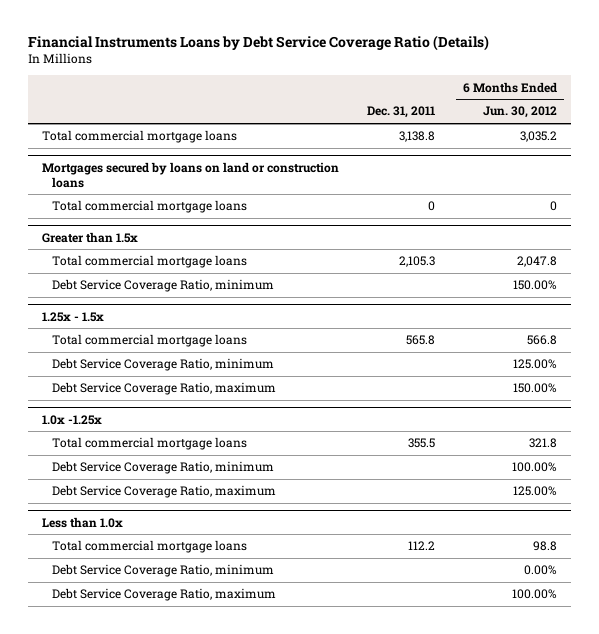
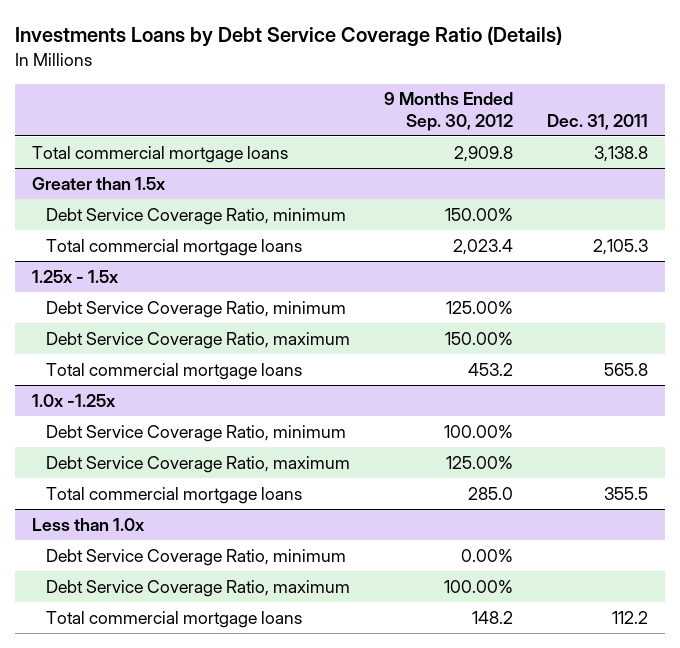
- Financial Instruments Loans by Debt Service Coverage Ratio (Details)
+ Investments Loans by Debt Service Coverage Ratio (Details)
- | Dec. 31, 2011 | 6 Months Ended Jun. 30, 2012
+ | 9 Months Ended Sep. 30, 2012 | Dec. 31, 2011
- Mortgages secured by loans on land or construction loans
- Total commercial mortgage loans | 0 | 0
@ Greater than 1.5x
moved down: Total commercial mortgage loans | 2,023.4 | 2,105.3
@ 1.25x - 1.5x
moved down: Total commercial mortgage loans | 453.2 | 565.8
@ 1.0x -1.25x
moved down: Total commercial mortgage loans | 285.0 | 355.5
@ Less than 1.0x
moved down: Total commercial mortgage loans | 148.2 | 112.2

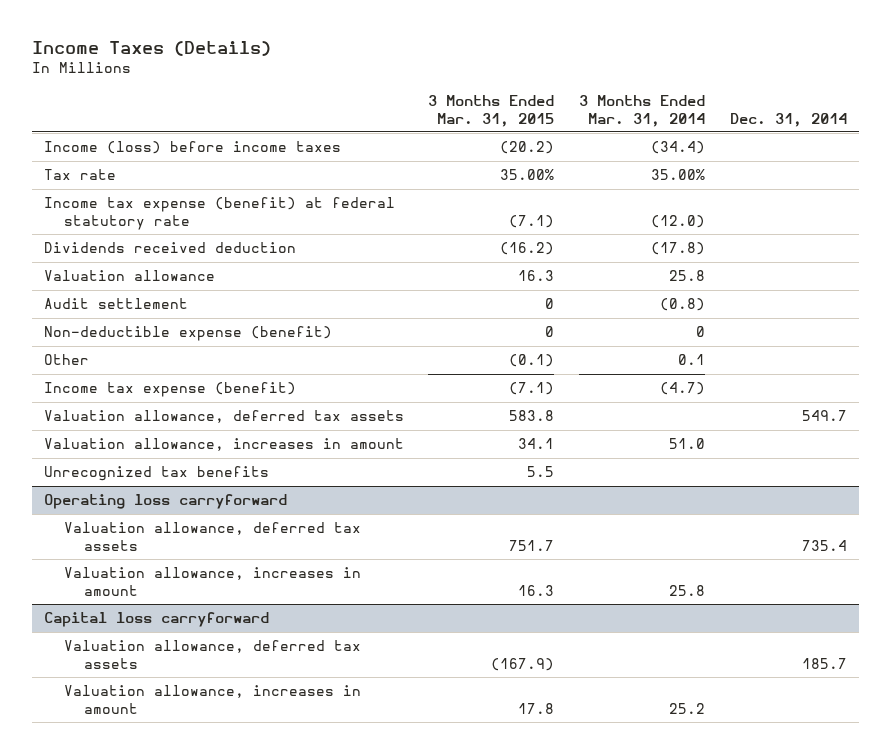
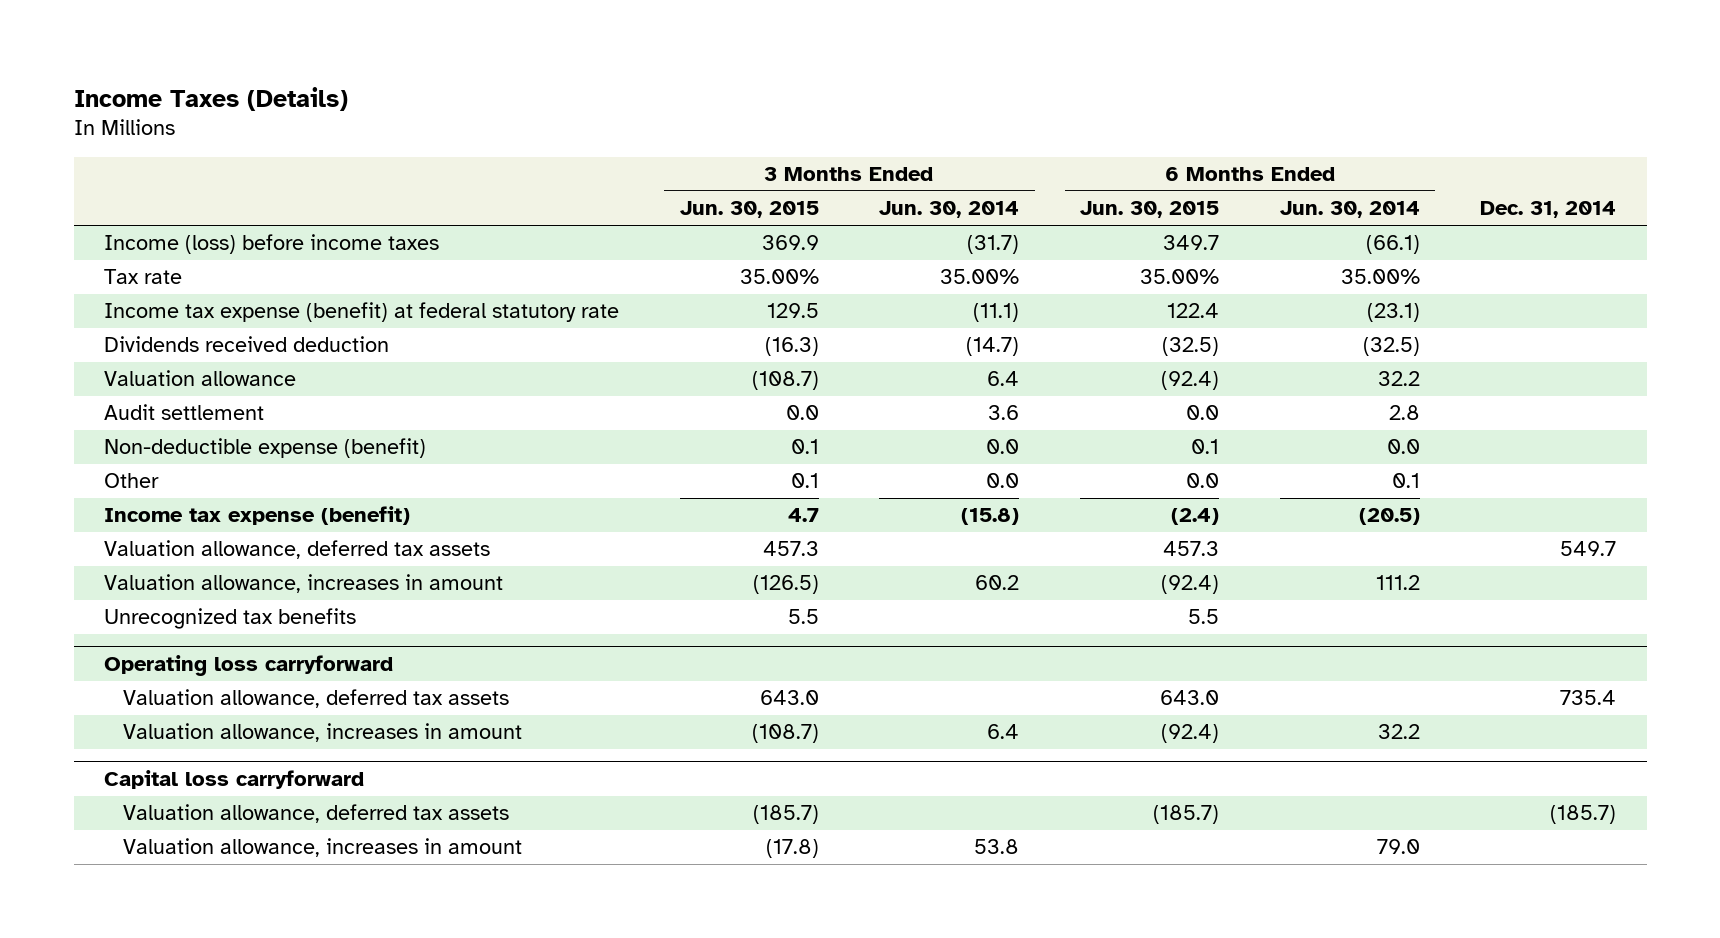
- | 3 Months Ended Mar. 31, 2015 | 3 Months Ended Mar. 31, 2014 | Dec. 31, 2014
+ | 3 Months Ended Jun. 30, 2015 | 3 Months Ended Jun. 30, 2014 | 6 Months Ended Jun. 30, 2015 | 6 Months Ended Jun. 30, 2014 | Dec. 31, 2014
@ Capital loss carryforward
- Valuation allowance, deferred tax assets | (167.9) | | 185.7
+ Valuation allowance, deferred tax assets | (185.7) | | (185.7) | | (185.7)

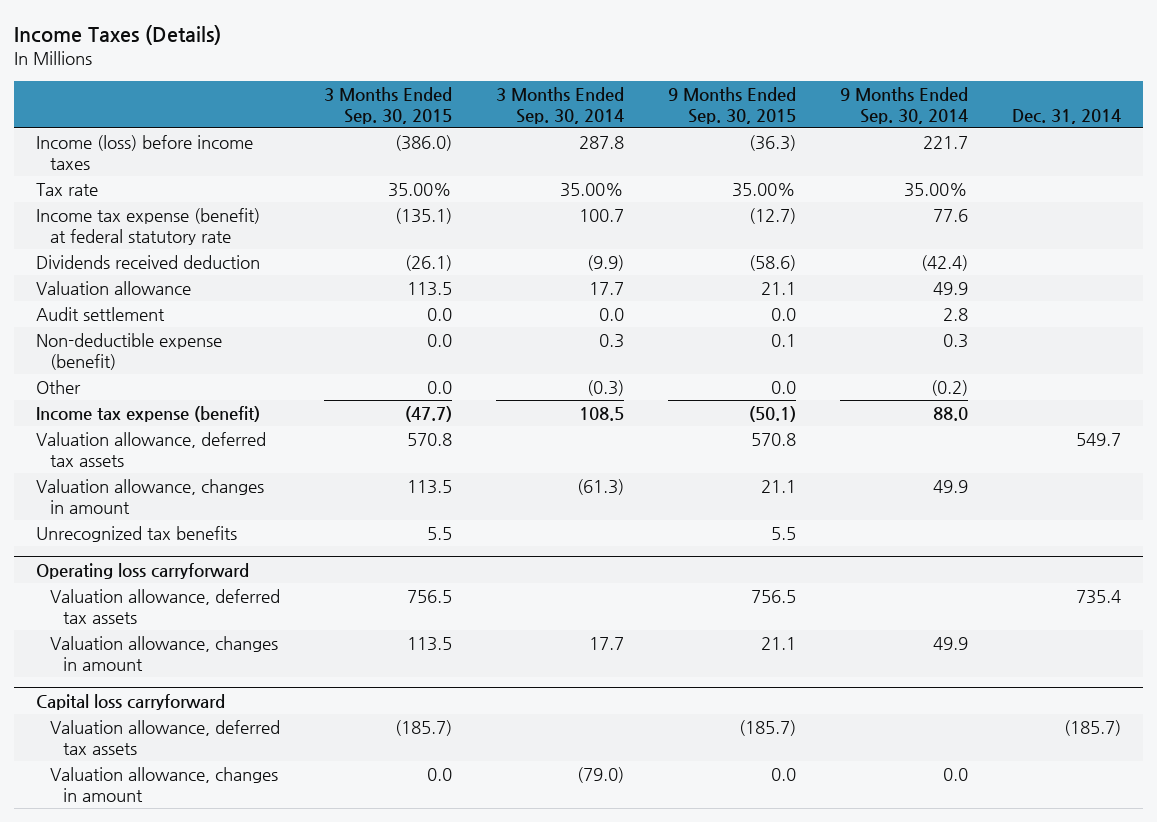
- | 3 Months Ended Jun. 30, 2015 | 3 Months Ended Jun. 30, 2014 | 6 Months Ended Jun. 30, 2015 | 6 Months Ended Jun. 30, 2014 | Dec. 31, 2014
+ | 3 Months Ended Sep. 30, 2015 | 3 Months Ended Sep. 30, 2014 | 9 Months Ended Sep. 30, 2015 | 9 Months Ended Sep. 30, 2014 | Dec. 31, 2014
- Valuation allowance, increases in amount | (126.5) | 60.2 | (92.4) | 111.2 |
+ Valuation allowance, changes in amount | 113.5 | (61.3) | 21.1 | 49.9 |
@ Operating loss carryforward
- Valuation allowance, increases in amount | (108.7) | 6.4 | (92.4) | 32.2 |
+ Valuation allowance, changes in amount | 113.5 | 17.7 | 21.1 | 49.9 |
@ Capital loss carryforward
- Valuation allowance, increases in amount | (17.8) | 53.8 | | 79.0 |
+ Valuation allowance, changes in amount | 0.0 | (79.0) | 0.0 | 0.0 |

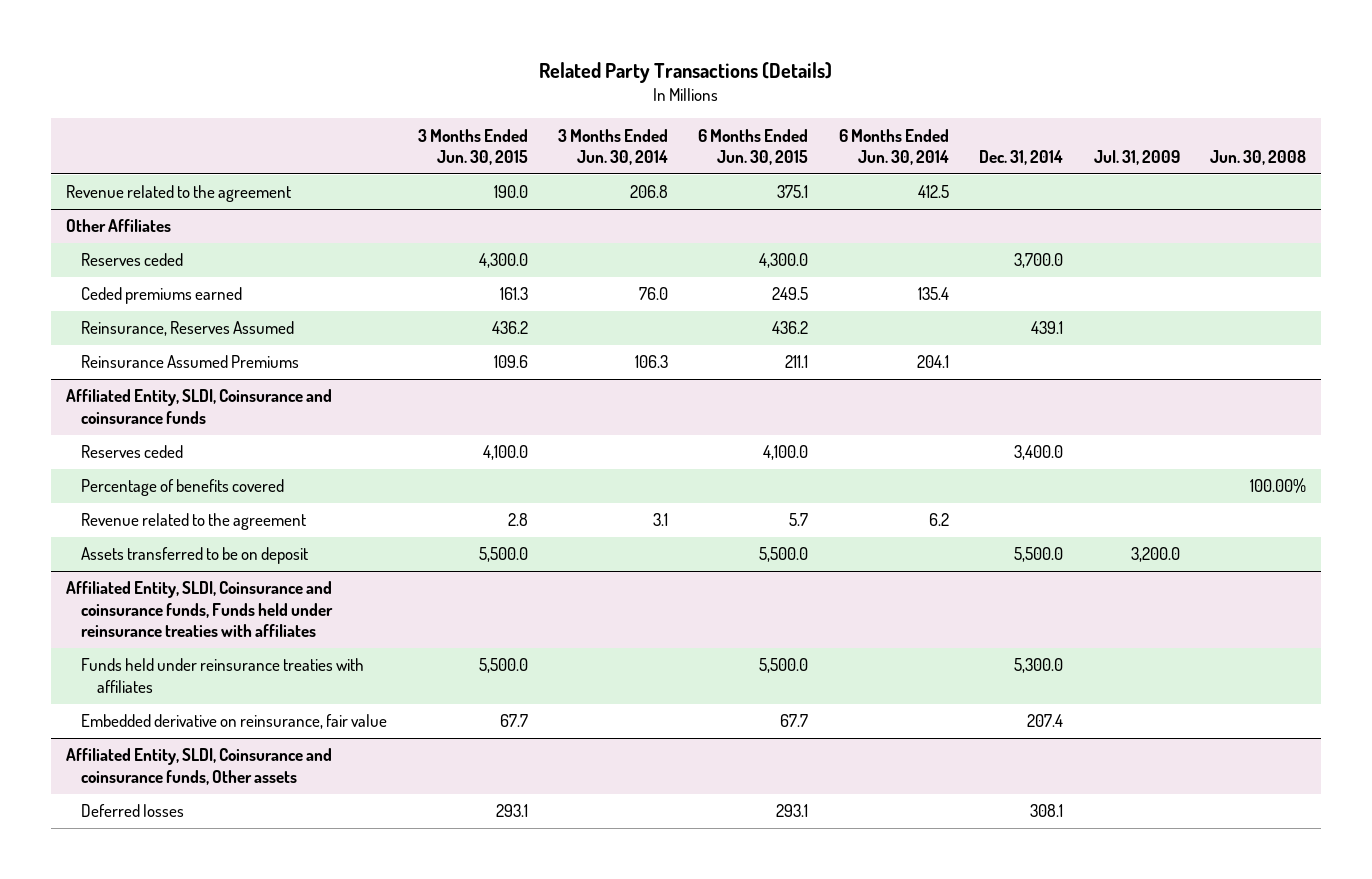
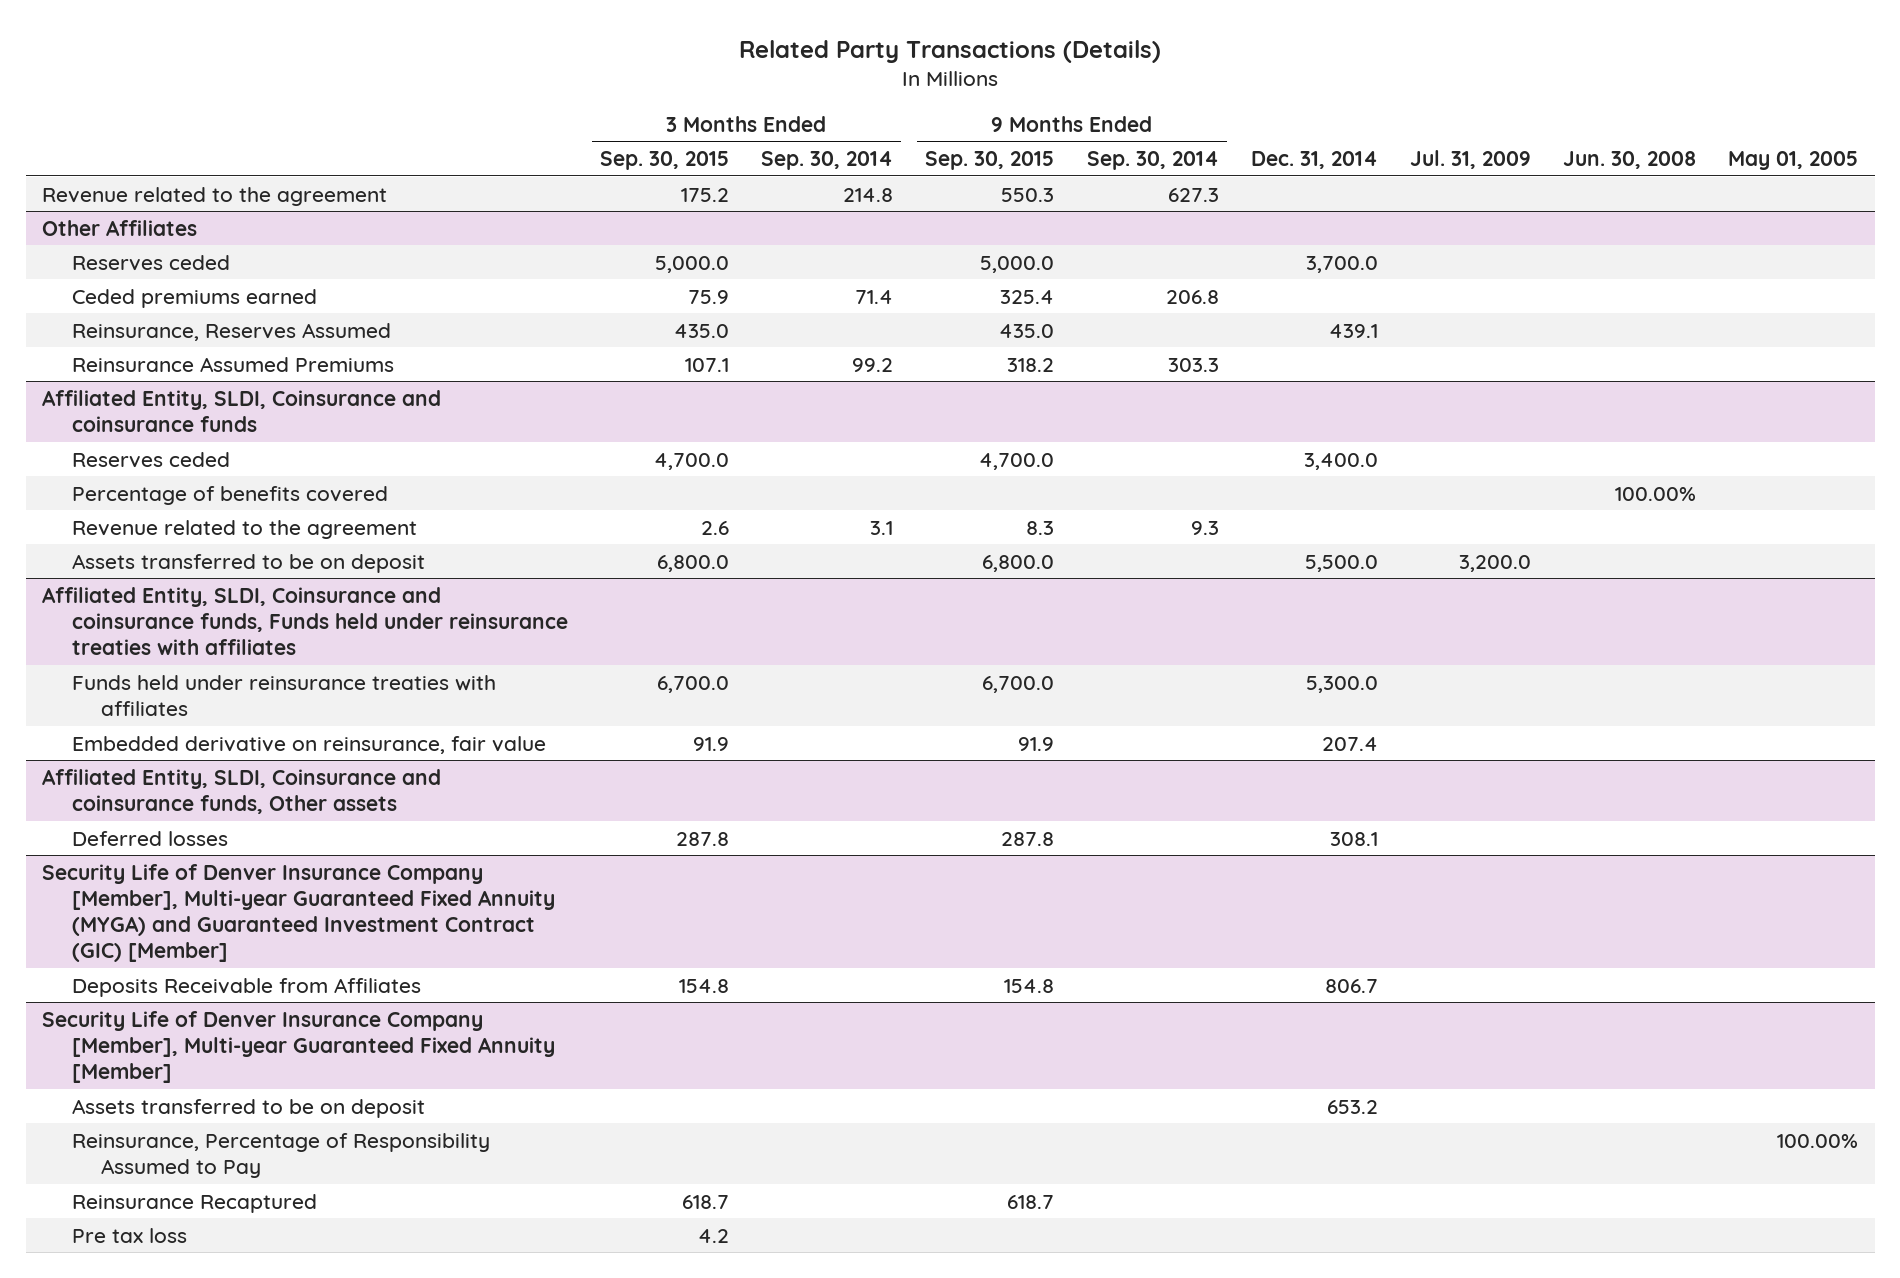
- | 3 Months Ended Jun. 30, 2015 | 3 Months Ended Jun. 30, 2014 | 6 Months Ended Jun. 30, 2015 | 6 Months Ended Jun. 30, 2014 | Dec. 31, 2014 | Jul. 31, 2009 | Jun. 30, 2008
+ | 3 Months Ended Sep. 30, 2015 | 3 Months Ended Sep. 30, 2014 | 9 Months Ended Sep. 30, 2015 | 9 Months Ended Sep. 30, 2014 | Dec. 31, 2014 | Jul. 31, 2009 | Jun. 30, 2008 | May 01, 2005
+ Security Life of Denver Insurance Company [Member], Multi-year Guaranteed Fixed Annuity (MYGA) and Guaranteed Investment Contract (GIC) [Member]
+ Deposits Receivable from Affiliates | 154.8 | | 154.8 | | 806.7 | | |
+ Security Life of Denver Insurance Company [Member], Multi-year Guaranteed Fixed Annuity [Member]
+ Assets transferred to be on deposit | | | | | 653.2 | | |
+ Reinsurance, Percentage of Responsibility Assumed to Pay | | | | | | | | 100.00%
+ Reinsurance Recaptured | 618.7 | | 618.7 | | | | |
+ Pre tax loss | 4.2 | | | | | | |

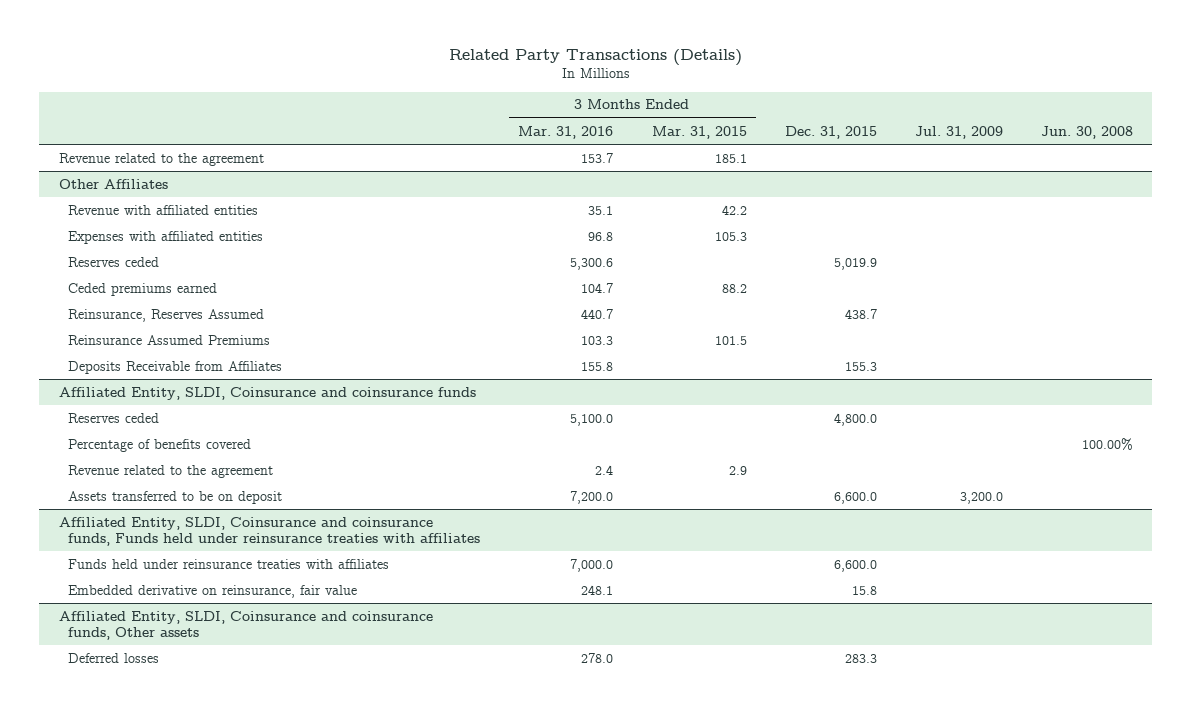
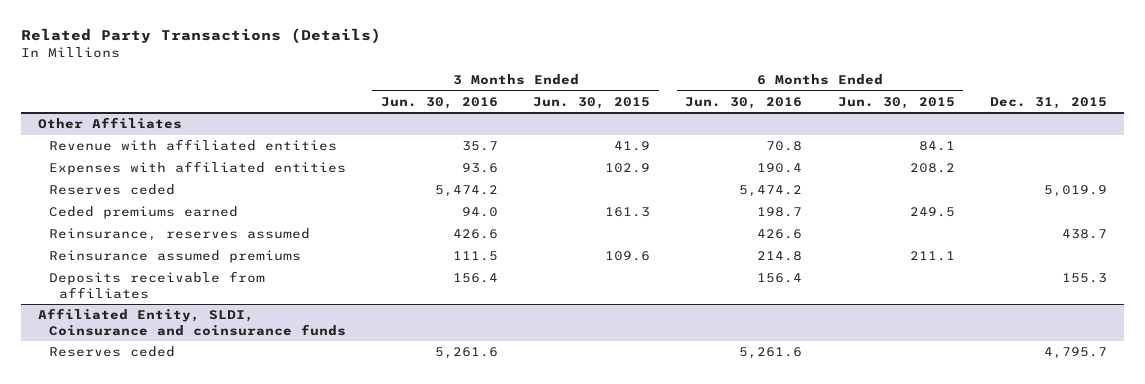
- | 3 Months Ended Mar. 31, 2016 | 3 Months Ended Mar. 31, 2015 | Dec. 31, 2015 | Jul. 31, 2009 | Jun. 30, 2008
+ | 3 Months Ended Jun. 30, 2016 | 3 Months Ended Jun. 30, 2015 | 6 Months Ended Jun. 30, 2016 | 6 Months Ended Jun. 30, 2015 | Dec. 31, 2015
- Revenue related to the agreement | 153.7 | 185.1 | | |
@ Other Affiliates
- Reinsurance, Reserves Assumed | 440.7 | | 438.7 | |
- Reinsurance Assumed Premiums | 103.3 | 101.5 | | |
- Deposits Receivable from Affiliates | 155.8 | | 155.3 | |
+ Reinsurance, reserves assumed | 426.6 | | 426.6 | | 438.7
+ Reinsurance assumed premiums | 111.5 | 109.6 | 214.8 | 211.1 |
+ Deposits receivable from affiliates | 156.4 | | 156.4 | | 155.3
@ Affiliated Entity, SLDI, Coinsurance and coinsurance funds
- Reserves ceded | 5,100.0 | | 4,800.0 | |
- Percentage of benefits covered | | | | | 100.00%
- Revenue related to the agreement | 2.4 | 2.9 | | |
- Assets transferred to be on deposit | 7,200.0 | | 6,600.0 | 3,200.0 |
- Affiliated Entity, SLDI, Coinsurance and coinsurance funds, Funds held under reinsurance treaties with affiliates
- Funds held under reinsurance treaties with affiliates | 7,000.0 | | 6,600.0 | |
- Embedded derivative on reinsurance, fair value | 248.1 | | 15.8 | |
- Affiliated Entity, SLDI, Coinsurance and coinsurance funds, Other assets
- Deferred losses | 278.0 | | 283.3 | |
@ Affiliated Entity, SLDI, Coinsurance and coinsurance funds
+ Reserves ceded | 5,261.6 | | 5,261.6 | | 4,795.7

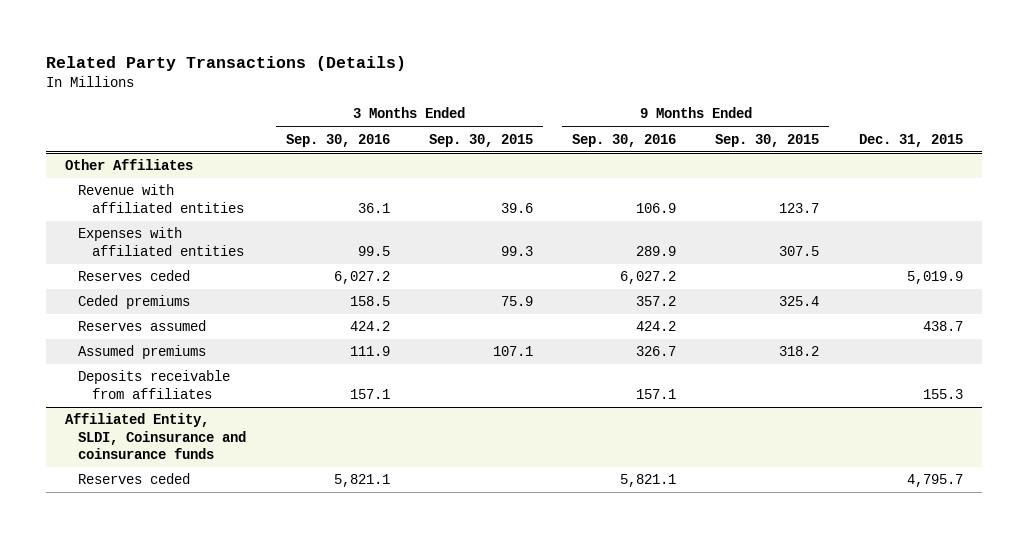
- | 3 Months Ended Jun. 30, 2016 | 3 Months Ended Jun. 30, 2015 | 6 Months Ended Jun. 30, 2016 | 6 Months Ended Jun. 30, 2015 | Dec. 31, 2015
+ | 3 Months Ended Sep. 30, 2016 | 3 Months Ended Sep. 30, 2015 | 9 Months Ended Sep. 30, 2016 | 9 Months Ended Sep. 30, 2015 | Dec. 31, 2015
@ Other Affiliates
- Ceded premiums earned | 94.0 | 161.3 | 198.7 | 249.5 |
- Reinsurance, reserves assumed | 426.6 | | 426.6 | | 438.7
- Reinsurance assumed premiums | 111.5 | 109.6 | 214.8 | 211.1 |
+ Ceded premiums | 158.5 | 75.9 | 357.2 | 325.4 |
+ Reserves assumed | 424.2 | | 424.2 | | 438.7
+ Assumed premiums | 111.9 | 107.1 | 326.7 | 318.2 |

